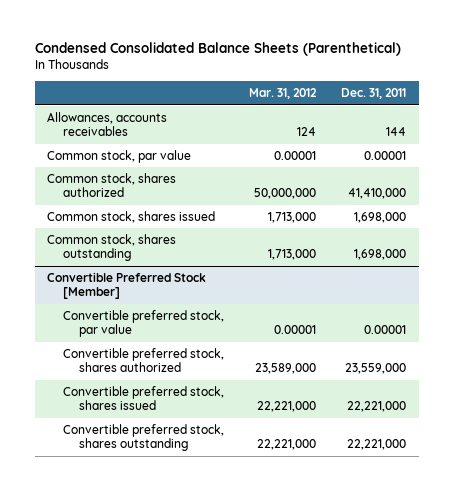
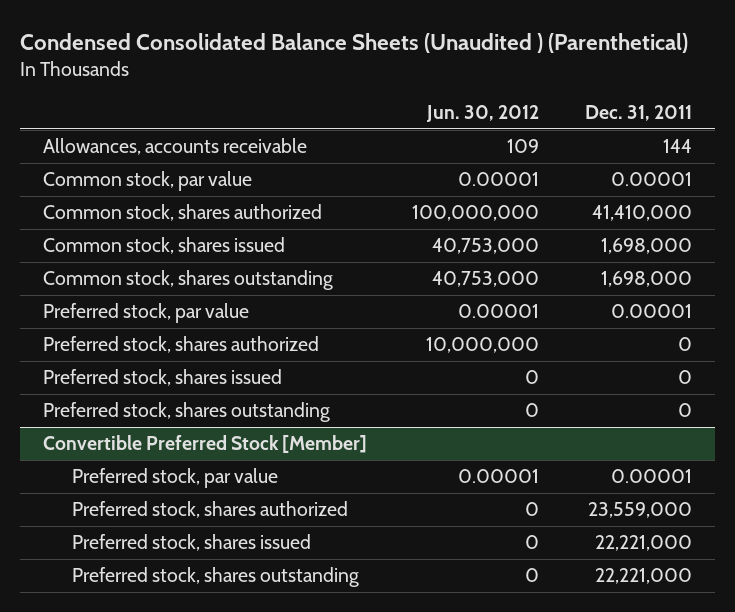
- Condensed Consolidated Balance Sheets (Parenthetical)
+ Condensed Consolidated Balance Sheets (Unaudited ) (Parenthetical)
- | Mar. 31, 2012 | Dec. 31, 2011
+ | Jun. 30, 2012 | Dec. 31, 2011
- Allowances, accounts receivables | 124 | 144
+ Allowances, accounts receivable | 109 | 144
+ Preferred stock, par value | 0.00001 | 0.00001
+ Preferred stock, shares authorized | 10,000,000 | 0
+ Preferred stock, shares issued | 0 | 0
+ Preferred stock, shares outstanding | 0 | 0
@ Convertible Preferred Stock [Member]
- Convertible preferred stock, par value | 0.00001 | 0.00001
- Convertible preferred stock, shares authorized | 23,589,000 | 23,559,000
- Convertible preferred stock, shares issued | 22,221,000 | 22,221,000
- Convertible preferred stock, shares outstanding | 22,221,000 | 22,221,000
+ Preferred stock, par value | 0.00001 | 0.00001
+ Preferred stock, shares authorized | 0 | 23,559,000
+ Preferred stock, shares issued | 0 | 22,221,000
+ Preferred stock, shares outstanding | 0 | 22,221,000

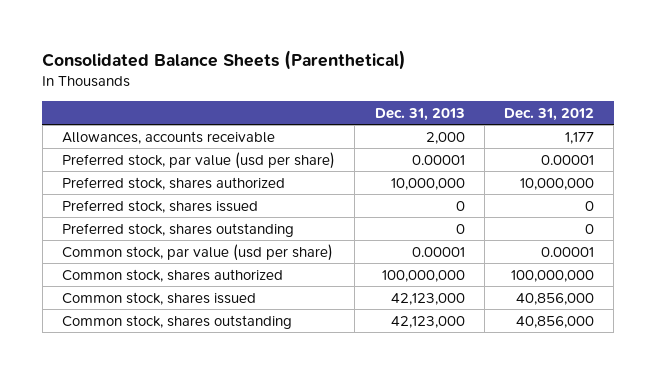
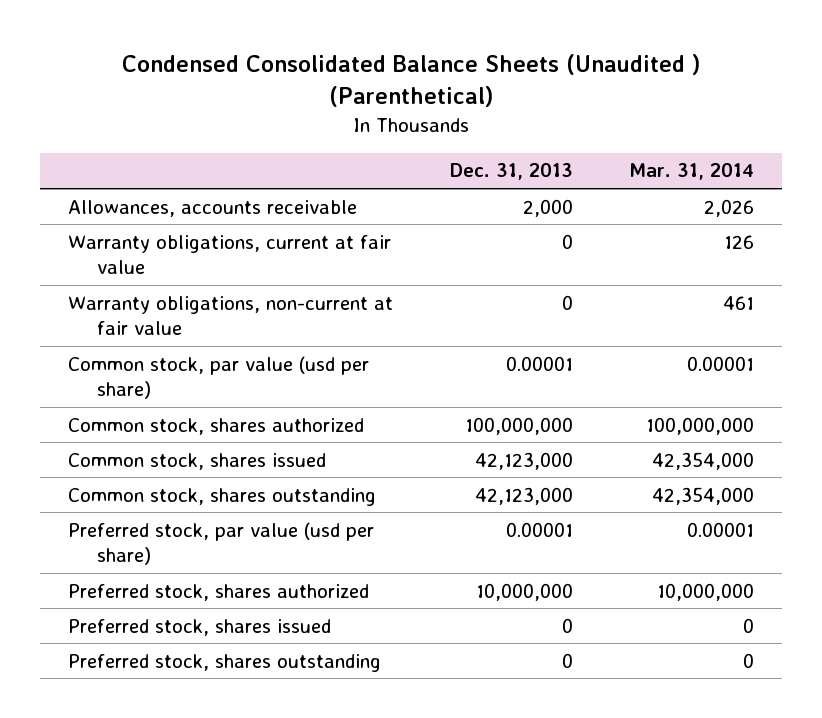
- Consolidated Balance Sheets (Parenthetical)
+ Condensed Consolidated Balance Sheets (Unaudited ) (Parenthetical)
- | Dec. 31, 2013 | Dec. 31, 2012
+ | Dec. 31, 2013 | Mar. 31, 2014
+ Warranty obligations, current at fair value | 0 | 126
+ Warranty obligations, non-current at fair value | 0 | 461
moved down: Preferred stock, par value (usd per share) | 0.00001 | 0.00001
moved down: Preferred stock, shares authorized | 10,000,000 | 10,000,000
moved down: Preferred stock, shares issued | 0 | 0
moved down: Preferred stock, shares outstanding | 0 | 0

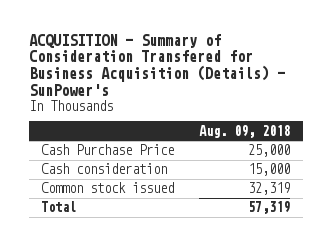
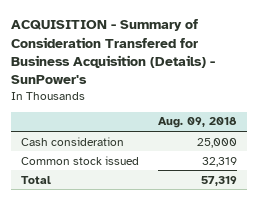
- Cash Purchase Price | 25,000
- Cash consideration | 15,000
+ Cash consideration | 25,000

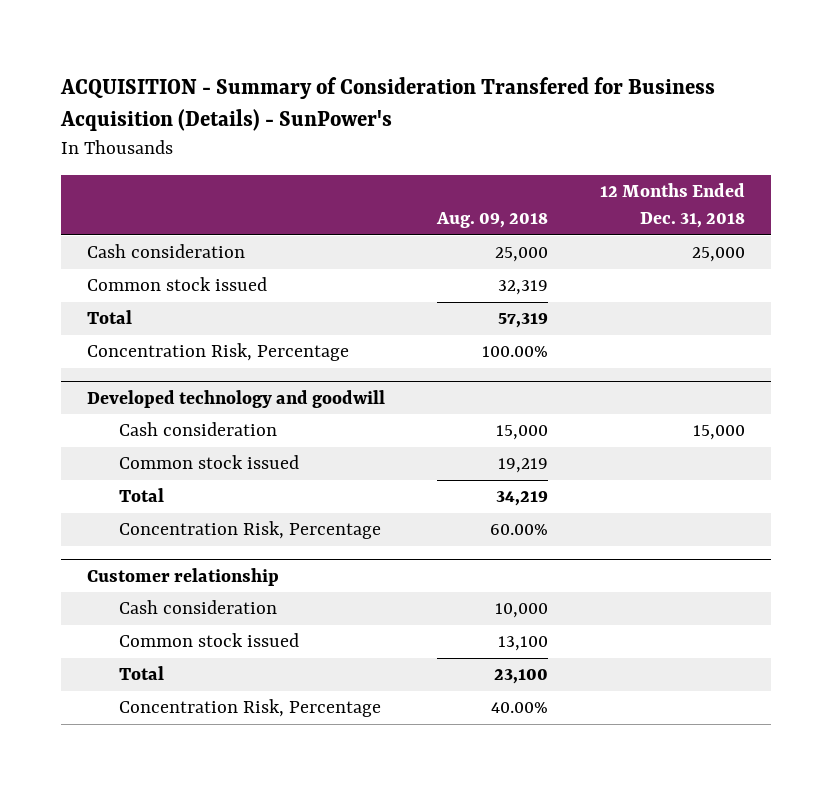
- | Aug. 09, 2018
+ | Aug. 09, 2018 | 12 Months Ended Dec. 31, 2018
+ Concentration Risk, Percentage | 100.00% |
+ Developed technology and goodwill
+ Cash consideration | 15,000 | 15,000
+ Common stock issued | 19,219 |
+ Total | 34,219 |
+ Concentration Risk, Percentage | 60.00% |
+ Customer relationship
+ Cash consideration | 10,000 |
+ Common stock issued | 13,100 |
+ Total | 23,100 |
+ Concentration Risk, Percentage | 40.00% |

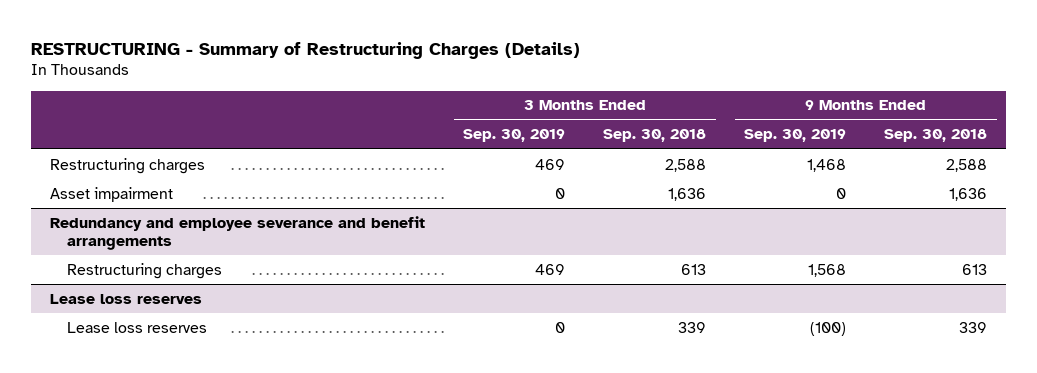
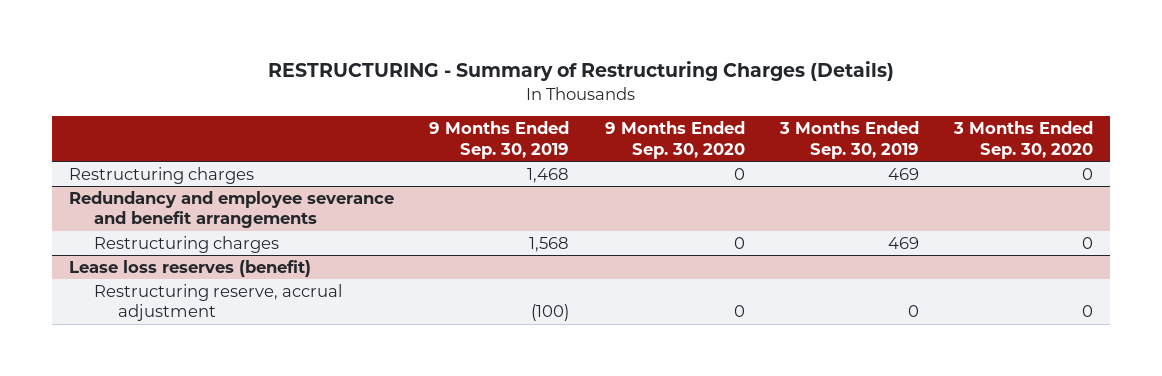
- | 3 Months Ended Sep. 30, 2019 | 3 Months Ended Sep. 30, 2018 | 9 Months Ended Sep. 30, 2019 | 9 Months Ended Sep. 30, 2018
+ | 9 Months Ended Sep. 30, 2019 | 9 Months Ended Sep. 30, 2020 | 3 Months Ended Sep. 30, 2019 | 3 Months Ended Sep. 30, 2020
- Asset impairment | 0 | 1,636 | 0 | 1,636
- Lease loss reserves
- Lease loss reserves | 0 | 339 | (100) | 339
+ Lease loss reserves (benefit)
+ Restructuring reserve, accrual adjustment | (100) | 0 | 0 | 0

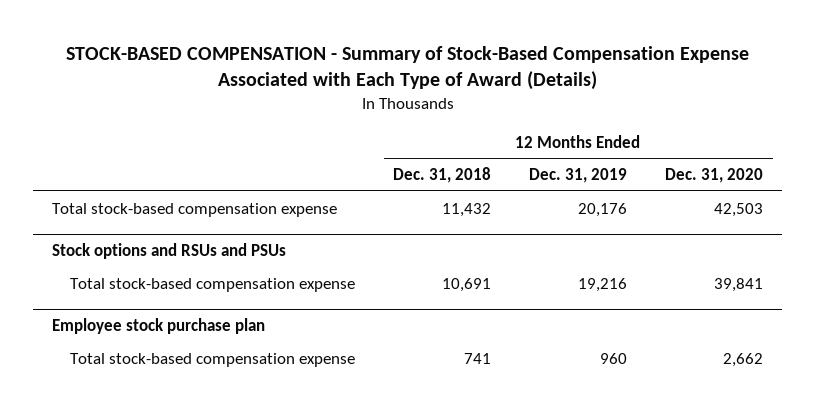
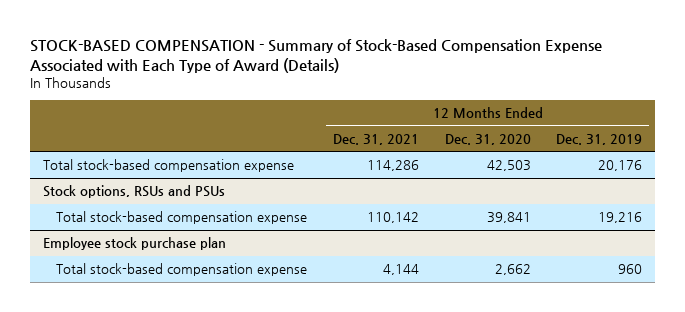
- | 12 Months Ended Dec. 31, 2018 | 12 Months Ended Dec. 31, 2019 | 12 Months Ended Dec. 31, 2020
+ | 12 Months Ended Dec. 31, 2021 | 12 Months Ended Dec. 31, 2020 | 12 Months Ended Dec. 31, 2019
- Stock options and RSUs and PSUs
+ Stock options, RSUs and PSUs

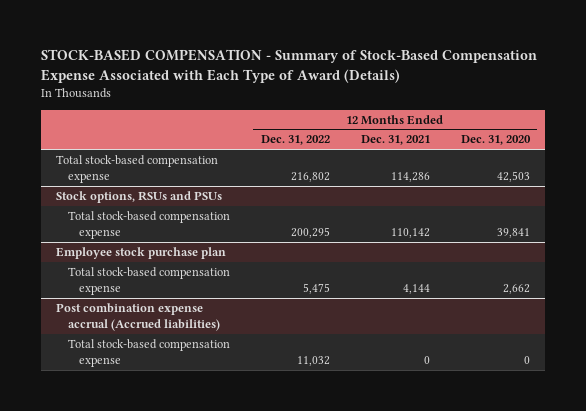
- | 12 Months Ended Dec. 31, 2021 | 12 Months Ended Dec. 31, 2020 | 12 Months Ended Dec. 31, 2019
+ | 12 Months Ended Dec. 31, 2022 | 12 Months Ended Dec. 31, 2021 | 12 Months Ended Dec. 31, 2020
+ Post combination expense accrual (Accrued liabilities)
+ Total stock-based compensation expense | 11,032 | 0 | 0

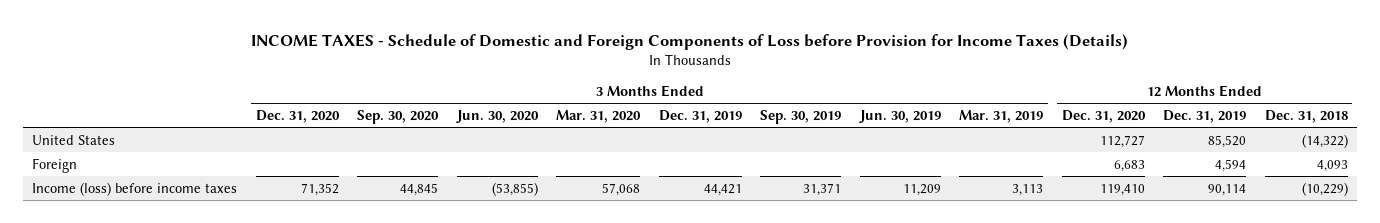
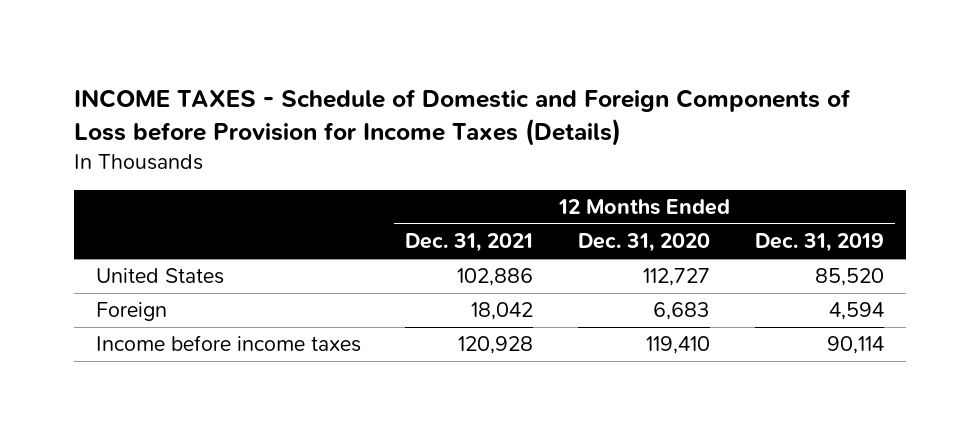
- | 3 Months Ended Dec. 31, 2020 | 3 Months Ended Sep. 30, 2020 | 3 Months Ended Jun. 30, 2020 | 3 Months Ended Mar. 31, 2020 | 3 Months Ended Dec. 31, 2019 | 3 Months Ended Sep. 30, 2019 | 3 Months Ended Jun. 30, 2019 | 3 Months Ended Mar. 31, 2019 | 12 Months Ended Dec. 31, 2020 | 12 Months Ended Dec. 31, 2019 | 12 Months Ended Dec. 31, 2018
+ | 12 Months Ended Dec. 31, 2021 | 12 Months Ended Dec. 31, 2020 | 12 Months Ended Dec. 31, 2019
- Income (loss) before income taxes | 71,352 | 44,845 | (53,855) | 57,068 | 44,421 | 31,371 | 11,209 | 3,113 | 119,410 | 90,114 | (10,229)
+ Income before income taxes | 120,928 | 119,410 | 90,114

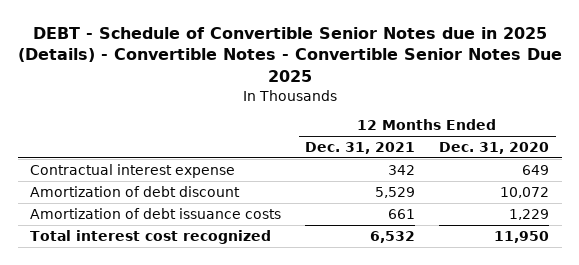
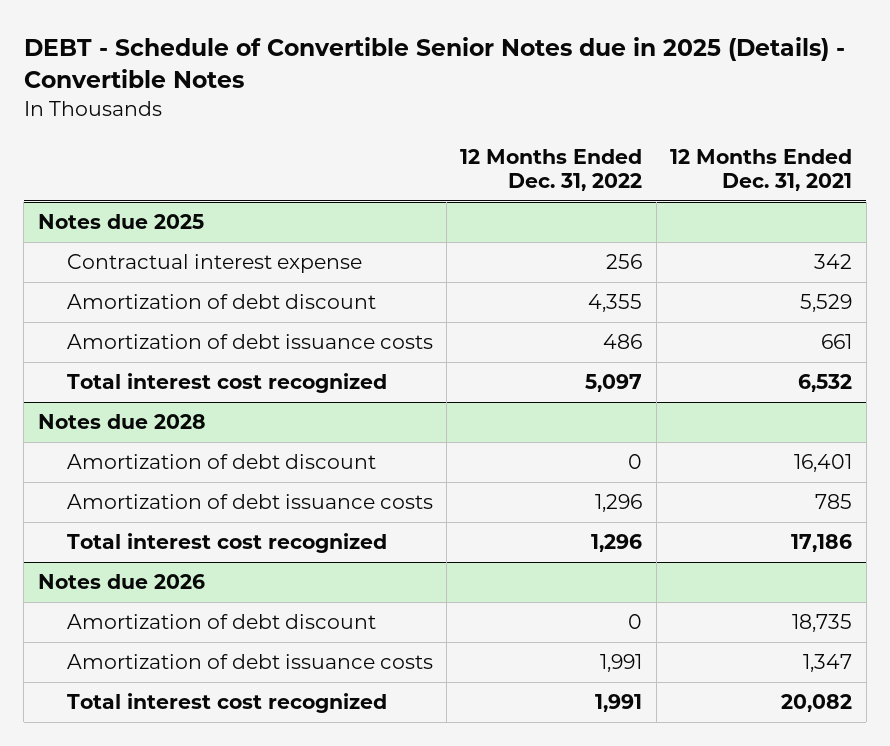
- DEBT - Schedule of Convertible Senior Notes due in 2025 (Details) - Convertible Notes - Convertible Senior Notes Due 2025
+ DEBT - Schedule of Convertible Senior Notes due in 2025 (Details) - Convertible Notes
- | 12 Months Ended Dec. 31, 2021 | 12 Months Ended Dec. 31, 2020
+ | 12 Months Ended Dec. 31, 2022 | 12 Months Ended Dec. 31, 2021
+ Notes due 2025
+ Notes due 2028
+ Amortization of debt discount | 0 | 16,401
+ Amortization of debt issuance costs | 1,296 | 785
+ Total interest cost recognized | 1,296 | 17,186
+ Notes due 2026
+ Amortization of debt discount | 0 | 18,735
+ Amortization of debt issuance costs | 1,991 | 1,347
+ Total interest cost recognized | 1,991 | 20,082

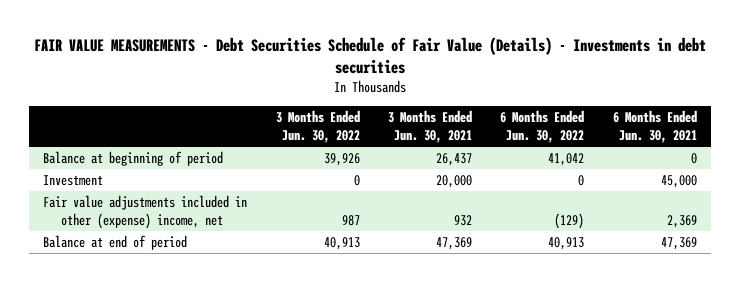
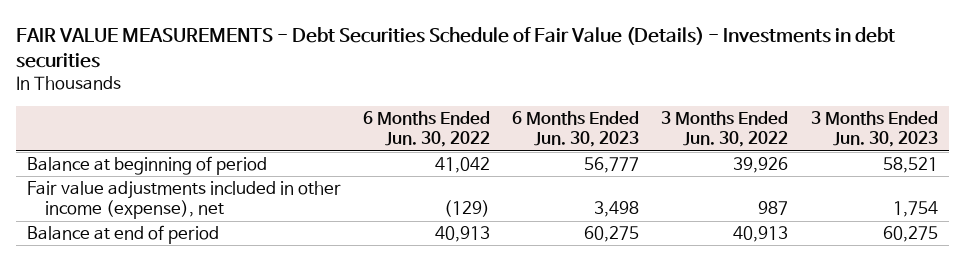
- | 3 Months Ended Jun. 30, 2022 | 3 Months Ended Jun. 30, 2021 | 6 Months Ended Jun. 30, 2022 | 6 Months Ended Jun. 30, 2021
+ | 6 Months Ended Jun. 30, 2022 | 6 Months Ended Jun. 30, 2023 | 3 Months Ended Jun. 30, 2022 | 3 Months Ended Jun. 30, 2023
- Investment | 0 | 20,000 | 0 | 45,000
- Fair value adjustments included in other (expense) income, net | 987 | 932 | (129) | 2,369
+ Fair value adjustments included in other income (expense), net | (129) | 3,498 | 987 | 1,754

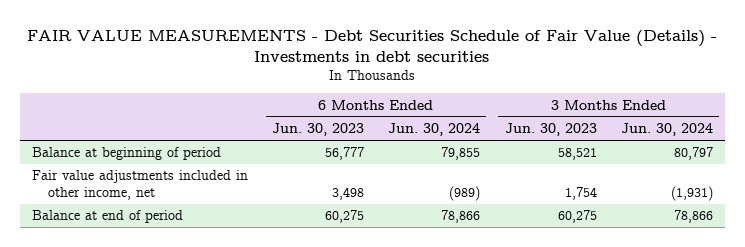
- | 6 Months Ended Jun. 30, 2022 | 6 Months Ended Jun. 30, 2023 | 3 Months Ended Jun. 30, 2022 | 3 Months Ended Jun. 30, 2023
+ | 6 Months Ended Jun. 30, 2023 | 6 Months Ended Jun. 30, 2024 | 3 Months Ended Jun. 30, 2023 | 3 Months Ended Jun. 30, 2024
- Fair value adjustments included in other income (expense), net | (129) | 3,498 | 987 | 1,754
+ Fair value adjustments included in other income, net | 3,498 | (989) | 1,754 | (1,931)

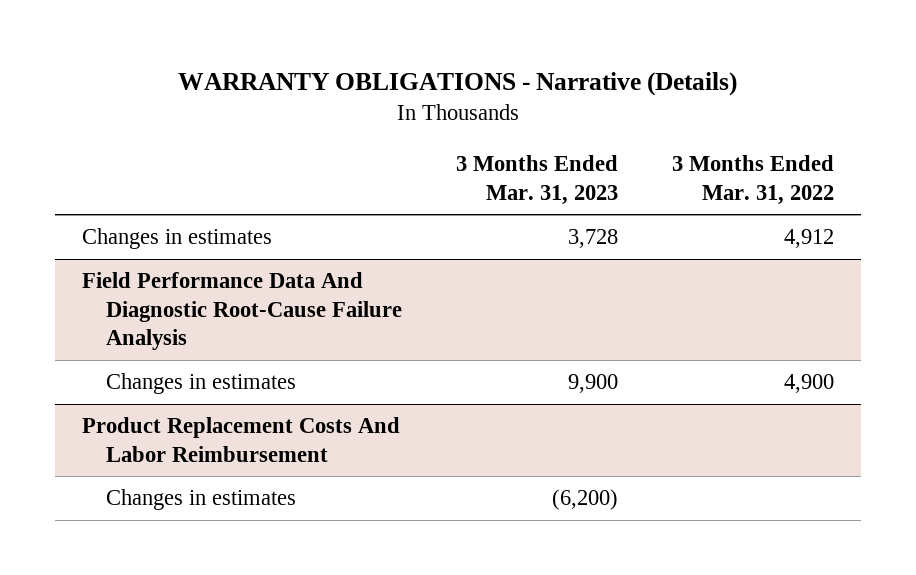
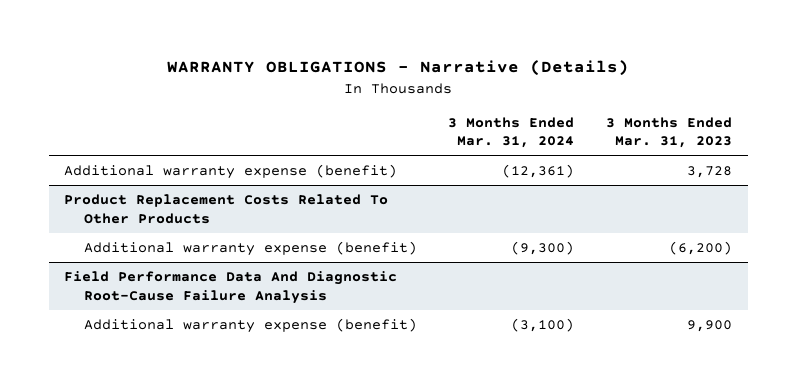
- | 3 Months Ended Mar. 31, 2023 | 3 Months Ended Mar. 31, 2022
+ | 3 Months Ended Mar. 31, 2024 | 3 Months Ended Mar. 31, 2023
- Changes in estimates | 3,728 | 4,912
+ Additional warranty expense (benefit) | (12,361) | 3,728
+ Product Replacement Costs Related To Other Products
+ Additional warranty expense (benefit) | (9,300) | (6,200)
@ Field Performance Data And Diagnostic Root-Cause Failure Analysis
- Changes in estimates | 9,900 | 4,900
- Product Replacement Costs And Labor Reimbursement
- Changes in estimates | (6,200) |
@ Field Performance Data And Diagnostic Root-Cause Failure Analysis
+ Additional warranty expense (benefit) | (3,100) | 9,900

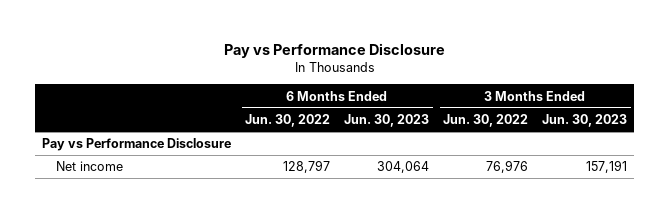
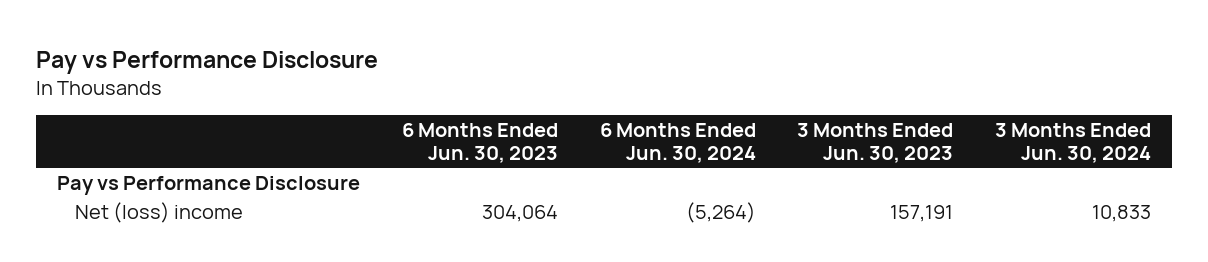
- | 6 Months Ended Jun. 30, 2022 | 6 Months Ended Jun. 30, 2023 | 3 Months Ended Jun. 30, 2022 | 3 Months Ended Jun. 30, 2023
+ | 6 Months Ended Jun. 30, 2023 | 6 Months Ended Jun. 30, 2024 | 3 Months Ended Jun. 30, 2023 | 3 Months Ended Jun. 30, 2024
- Net income | 128,797 | 304,064 | 76,976 | 157,191
+ Net (loss) income | 304,064 | (5,264) | 157,191 | 10,833

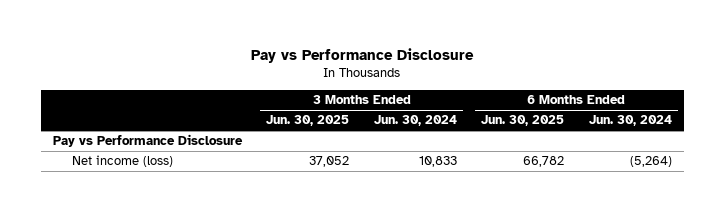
- | 6 Months Ended Jun. 30, 2023 | 6 Months Ended Jun. 30, 2024 | 3 Months Ended Jun. 30, 2023 | 3 Months Ended Jun. 30, 2024
+ | 3 Months Ended Jun. 30, 2025 | 3 Months Ended Jun. 30, 2024 | 6 Months Ended Jun. 30, 2025 | 6 Months Ended Jun. 30, 2024
- Net (loss) income | 304,064 | (5,264) | 157,191 | 10,833
+ Net income (loss) | 37,052 | 10,833 | 66,782 | (5,264)

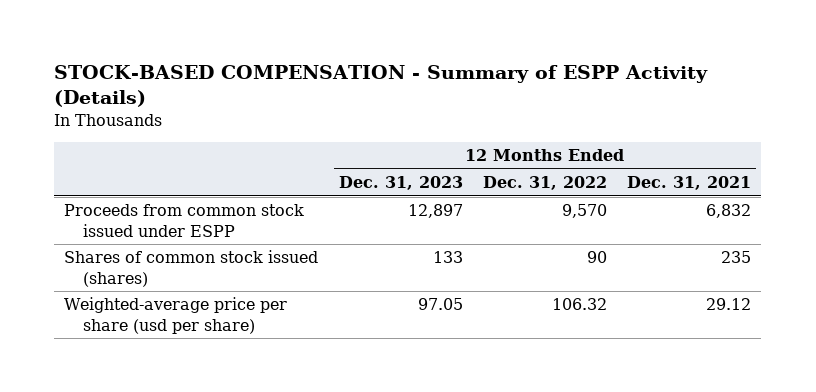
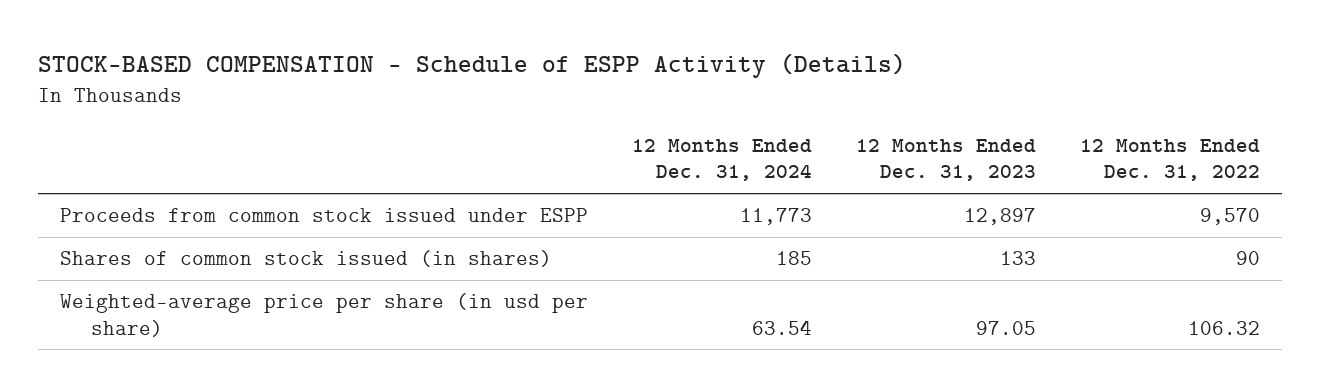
- STOCK-BASED COMPENSATION - Summary of ESPP Activity (Details)
+ STOCK-BASED COMPENSATION - Schedule of ESPP Activity (Details)
- | 12 Months Ended Dec. 31, 2023 | 12 Months Ended Dec. 31, 2022 | 12 Months Ended Dec. 31, 2021
+ | 12 Months Ended Dec. 31, 2024 | 12 Months Ended Dec. 31, 2023 | 12 Months Ended Dec. 31, 2022
- Shares of common stock issued (shares) | 133 | 90 | 235
- Weighted-average price per share (usd per share) | 97.05 | 106.32 | 29.12
+ Shares of common stock issued (in shares) | 185 | 133 | 90
+ Weighted-average price per share (in usd per share) | 63.54 | 97.05 | 106.32

